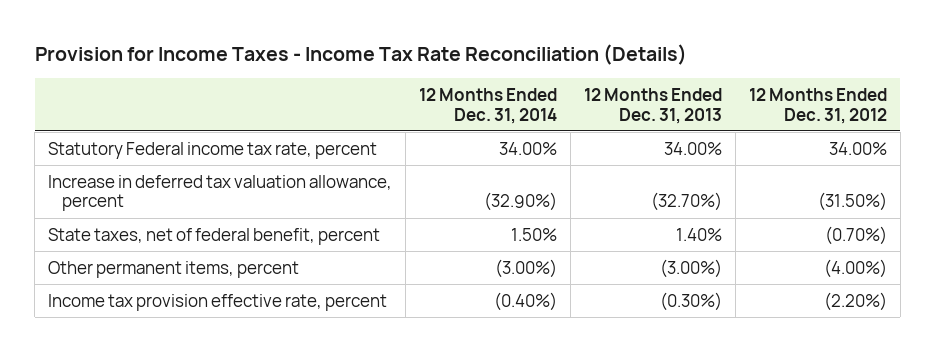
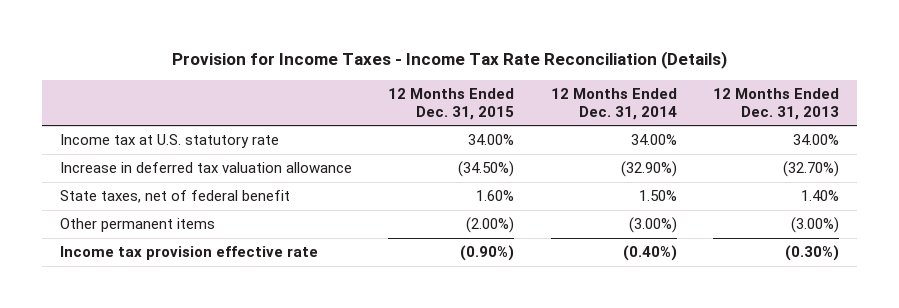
- | 12 Months Ended Dec. 31, 2014 | 12 Months Ended Dec. 31, 2013 | 12 Months Ended Dec. 31, 2012
+ | 12 Months Ended Dec. 31, 2015 | 12 Months Ended Dec. 31, 2014 | 12 Months Ended Dec. 31, 2013
- Statutory Federal income tax rate, percent | 34.00% | 34.00% | 34.00%
- Increase in deferred tax valuation allowance, percent | (32.90%) | (32.70%) | (31.50%)
- State taxes, net of federal benefit, percent | 1.50% | 1.40% | (0.70%)
- Other permanent items, percent | (3.00%) | (3.00%) | (4.00%)
- Income tax provision effective rate, percent | (0.40%) | (0.30%) | (2.20%)
+ Income tax at U.S. statutory rate | 34.00% | 34.00% | 34.00%
+ Increase in deferred tax valuation allowance | (34.50%) | (32.90%) | (32.70%)
+ State taxes, net of federal benefit | 1.60% | 1.50% | 1.40%
+ Other permanent items | (2.00%) | (3.00%) | (3.00%)
+ Income tax provision effective rate | (0.90%) | (0.40%) | (0.30%)

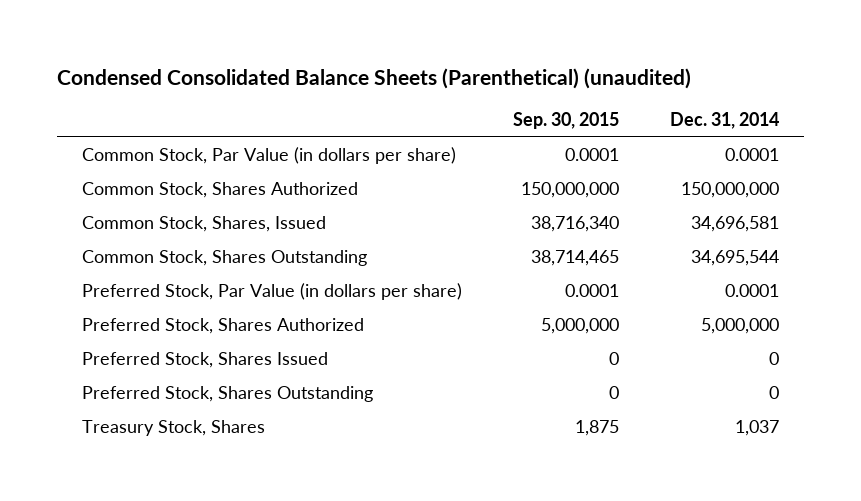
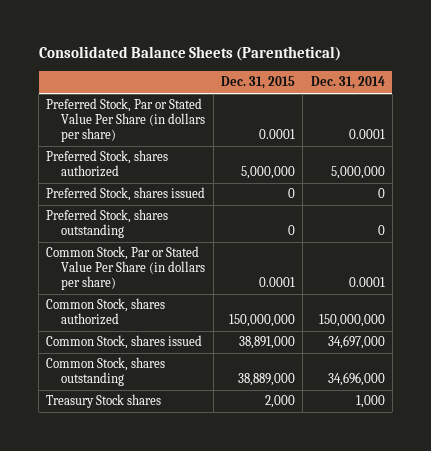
- Condensed Consolidated Balance Sheets (Parenthetical) (unaudited)
+ Consolidated Balance Sheets (Parenthetical)
- | Sep. 30, 2015 | Dec. 31, 2014
+ | Dec. 31, 2015 | Dec. 31, 2014
- Common Stock, Par Value (in dollars per share) | 0.0001 | 0.0001
- Common Stock, Shares Authorized | 150,000,000 | 150,000,000
- Common Stock, Shares, Issued | 38,716,340 | 34,696,581
- Common Stock, Shares Outstanding | 38,714,465 | 34,695,544
- Preferred Stock, Par Value (in dollars per share) | 0.0001 | 0.0001
- Preferred Stock, Shares Authorized | 5,000,000 | 5,000,000
- Preferred Stock, Shares Issued | 0 | 0
- Preferred Stock, Shares Outstanding | 0 | 0
- Treasury Stock, Shares | 1,875 | 1,037
+ Preferred Stock, Par or Stated Value Per Share (in dollars per share) | 0.0001 | 0.0001
+ Preferred Stock, shares authorized | 5,000,000 | 5,000,000
+ Preferred Stock, shares issued | 0 | 0
+ Preferred Stock, shares outstanding | 0 | 0
+ Common Stock, Par or Stated Value Per Share (in dollars per share) | 0.0001 | 0.0001
+ Common Stock, shares authorized | 150,000,000 | 150,000,000
+ Common Stock, shares issued | 38,891,000 | 34,697,000
+ Common Stock, shares outstanding | 38,889,000 | 34,696,000
+ Treasury Stock shares | 2,000 | 1,000

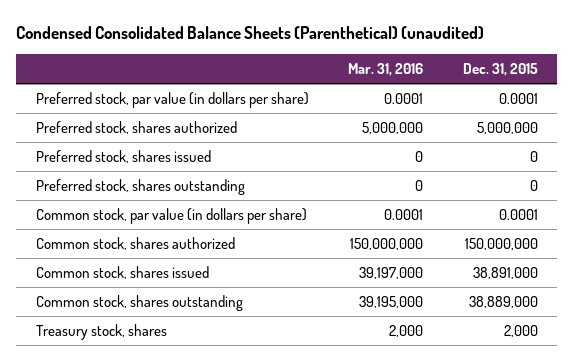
- Consolidated Balance Sheets (Parenthetical)
+ Condensed Consolidated Balance Sheets (Parenthetical) (unaudited)
- | Dec. 31, 2015 | Dec. 31, 2014
+ | Mar. 31, 2016 | Dec. 31, 2015
- Preferred Stock, Par or Stated Value Per Share (in dollars per share) | 0.0001 | 0.0001
- Preferred Stock, shares authorized | 5,000,000 | 5,000,000
- Preferred Stock, shares issued | 0 | 0
- Preferred Stock, shares outstanding | 0 | 0
- Common Stock, Par or Stated Value Per Share (in dollars per share) | 0.0001 | 0.0001
- Common Stock, shares authorized | 150,000,000 | 150,000,000
- Common Stock, shares issued | 38,891,000 | 34,697,000
- Common Stock, shares outstanding | 38,889,000 | 34,696,000
- Treasury Stock shares | 2,000 | 1,000
+ Preferred stock, par value (in dollars per share) | 0.0001 | 0.0001
+ Preferred stock, shares authorized | 5,000,000 | 5,000,000
+ Preferred stock, shares issued | 0 | 0
+ Preferred stock, shares outstanding | 0 | 0
+ Common stock, par value (in dollars per share) | 0.0001 | 0.0001
+ Common stock, shares authorized | 150,000,000 | 150,000,000
+ Common stock, shares issued | 39,197,000 | 38,891,000
+ Common stock, shares outstanding | 39,195,000 | 38,889,000
+ Treasury stock, shares | 2,000 | 2,000

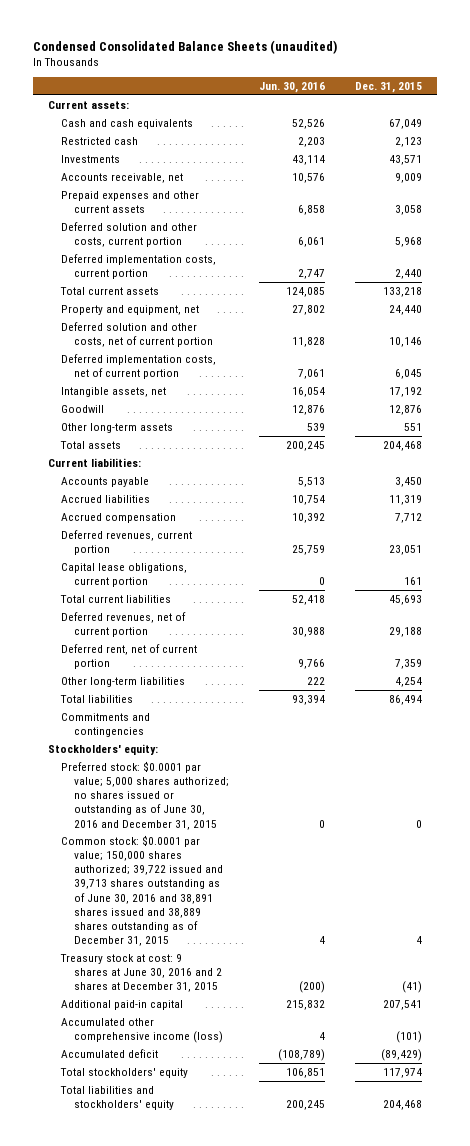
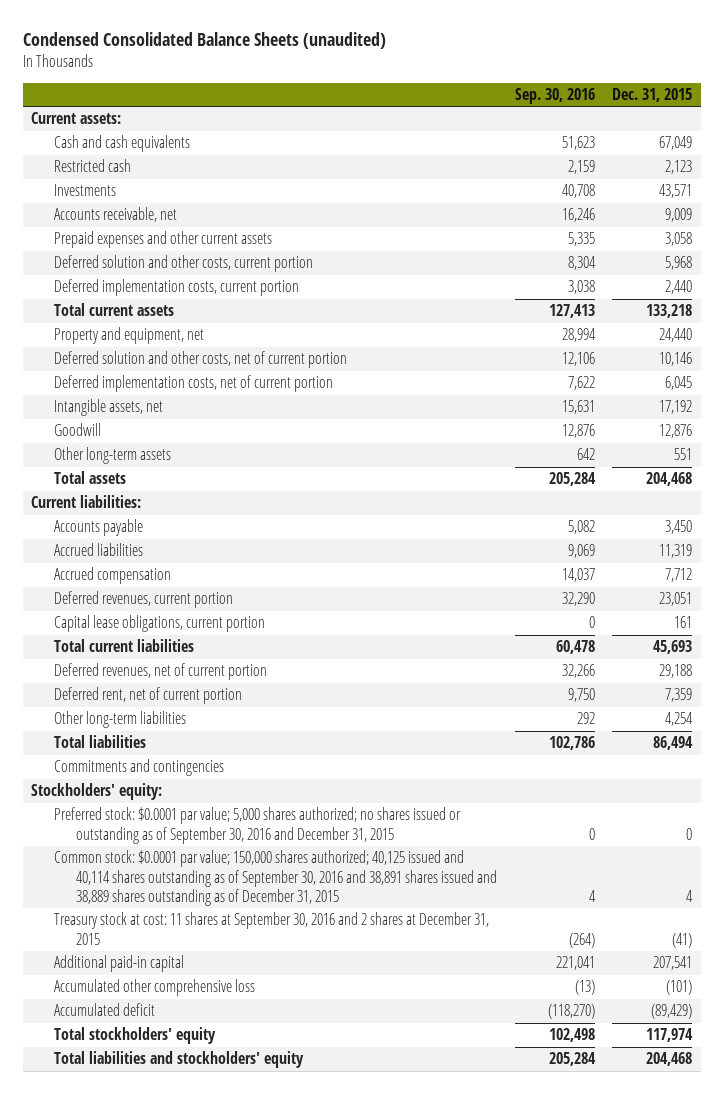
- | Jun. 30, 2016 | Dec. 31, 2015
+ | Sep. 30, 2016 | Dec. 31, 2015
- Preferred stock: $0.0001 par value; 5,000 shares authorized; no shares issued or outstanding as of June 30, 2016 and December 31, 2015 | 0 | 0
- Common stock: $0.0001 par value; 150,000 shares authorized; 39,722 issued and 39,713 shares outstanding as of June 30, 2016 and 38,891 shares issued and 38,889 shares outstanding as of December 31, 2015 | 4 | 4
- Treasury stock at cost: 9 shares at June 30, 2016 and 2 shares at December 31, 2015 | (200) | (41)
+ Preferred stock: $0.0001 par value; 5,000 shares authorized; no shares issued or outstanding as of September 30, 2016 and December 31, 2015 | 0 | 0
+ Common stock: $0.0001 par value; 150,000 shares authorized; 40,125 issued and 40,114 shares outstanding as of September 30, 2016 and 38,891 shares issued and 38,889 shares outstanding as of December 31, 2015 | 4 | 4
+ Treasury stock at cost: 11 shares at September 30, 2016 and 2 shares at December 31, 2015 | (264) | (41)
- Accumulated other comprehensive income (loss) | 4 | (101)
+ Accumulated other comprehensive loss | (13) | (101)

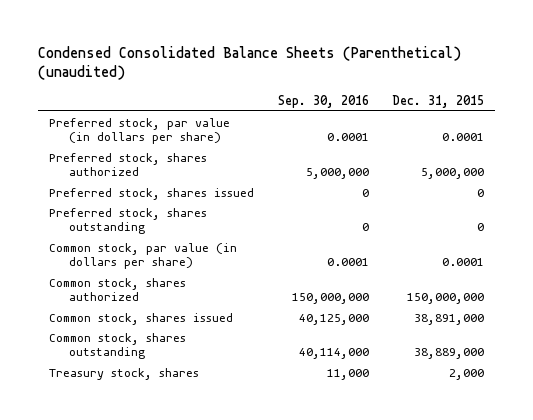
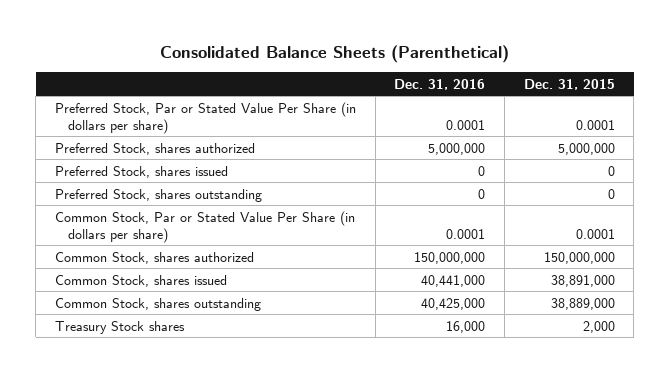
- Condensed Consolidated Balance Sheets (Parenthetical) (unaudited)
+ Consolidated Balance Sheets (Parenthetical)
- | Sep. 30, 2016 | Dec. 31, 2015
+ | Dec. 31, 2016 | Dec. 31, 2015
- Preferred stock, par value (in dollars per share) | 0.0001 | 0.0001
- Preferred stock, shares authorized | 5,000,000 | 5,000,000
- Preferred stock, shares issued | 0 | 0
- Preferred stock, shares outstanding | 0 | 0
- Common stock, par value (in dollars per share) | 0.0001 | 0.0001
- Common stock, shares authorized | 150,000,000 | 150,000,000
- Common stock, shares issued | 40,125,000 | 38,891,000
- Common stock, shares outstanding | 40,114,000 | 38,889,000
- Treasury stock, shares | 11,000 | 2,000
+ Preferred Stock, Par or Stated Value Per Share (in dollars per share) | 0.0001 | 0.0001
+ Preferred Stock, shares authorized | 5,000,000 | 5,000,000
+ Preferred Stock, shares issued | 0 | 0
+ Preferred Stock, shares outstanding | 0 | 0
+ Common Stock, Par or Stated Value Per Share (in dollars per share) | 0.0001 | 0.0001
+ Common Stock, shares authorized | 150,000,000 | 150,000,000
+ Common Stock, shares issued | 40,441,000 | 38,891,000
+ Common Stock, shares outstanding | 40,425,000 | 38,889,000
+ Treasury Stock shares | 16,000 | 2,000

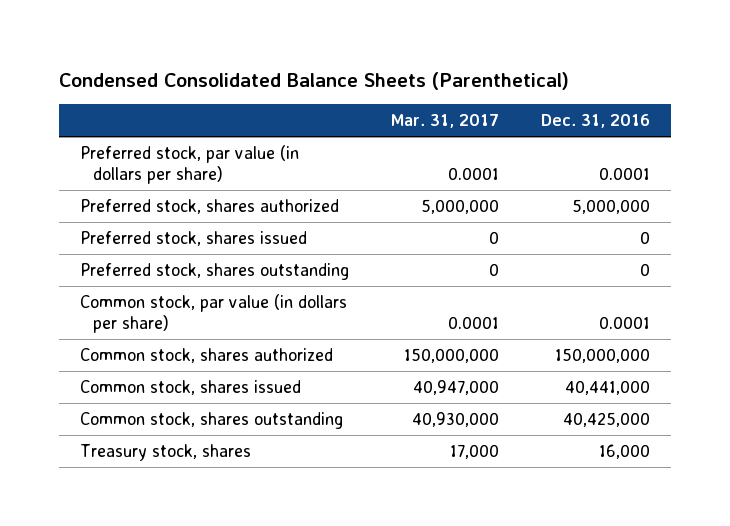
- Consolidated Balance Sheets (Parenthetical)
+ Condensed Consolidated Balance Sheets (Parenthetical)
- | Dec. 31, 2016 | Dec. 31, 2015
+ | Mar. 31, 2017 | Dec. 31, 2016
- Preferred Stock, Par or Stated Value Per Share (in dollars per share) | 0.0001 | 0.0001
- Preferred Stock, shares authorized | 5,000,000 | 5,000,000
- Preferred Stock, shares issued | 0 | 0
- Preferred Stock, shares outstanding | 0 | 0
- Common Stock, Par or Stated Value Per Share (in dollars per share) | 0.0001 | 0.0001
- Common Stock, shares authorized | 150,000,000 | 150,000,000
- Common Stock, shares issued | 40,441,000 | 38,891,000
- Common Stock, shares outstanding | 40,425,000 | 38,889,000
- Treasury Stock shares | 16,000 | 2,000
+ Preferred stock, par value (in dollars per share) | 0.0001 | 0.0001
+ Preferred stock, shares authorized | 5,000,000 | 5,000,000
+ Preferred stock, shares issued | 0 | 0
+ Preferred stock, shares outstanding | 0 | 0
+ Common stock, par value (in dollars per share) | 0.0001 | 0.0001
+ Common stock, shares authorized | 150,000,000 | 150,000,000
+ Common stock, shares issued | 40,947,000 | 40,441,000
+ Common stock, shares outstanding | 40,930,000 | 40,425,000
+ Treasury stock, shares | 17,000 | 16,000

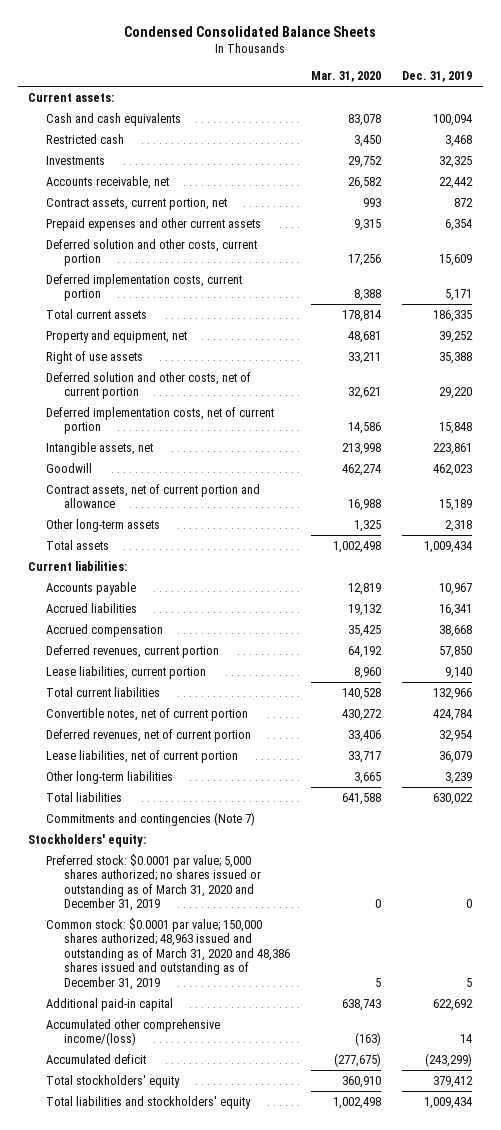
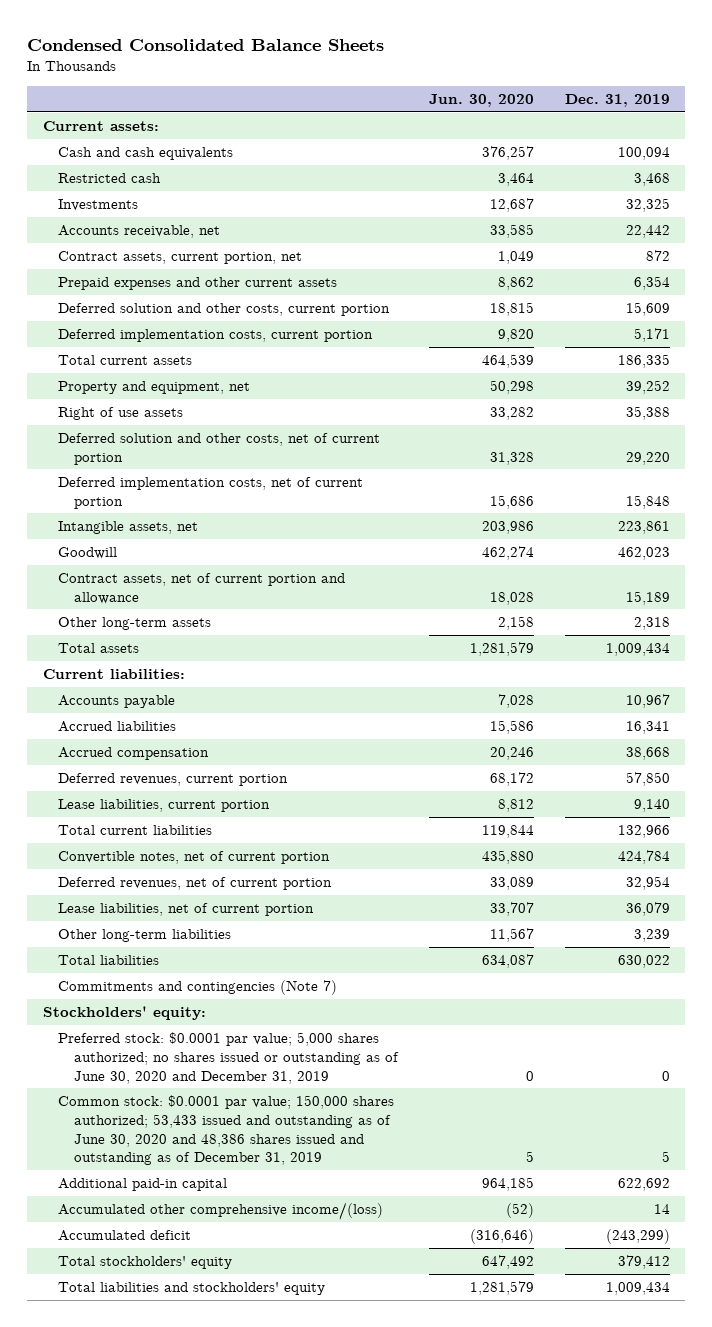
- | Mar. 31, 2020 | Dec. 31, 2019
+ | Jun. 30, 2020 | Dec. 31, 2019
- Preferred stock: $0.0001 par value; 5,000 shares authorized; no shares issued or outstanding as of March 31, 2020 and December 31, 2019 | 0 | 0
- Common stock: $0.0001 par value; 150,000 shares authorized; 48,963 issued and outstanding as of March 31, 2020 and 48,386 shares issued and outstanding as of December 31, 2019 | 5 | 5
+ Preferred stock: $0.0001 par value; 5,000 shares authorized; no shares issued or outstanding as of June 30, 2020 and December 31, 2019 | 0 | 0
+ Common stock: $0.0001 par value; 150,000 shares authorized; 53,433 issued and outstanding as of June 30, 2020 and 48,386 shares issued and outstanding as of December 31, 2019 | 5 | 5

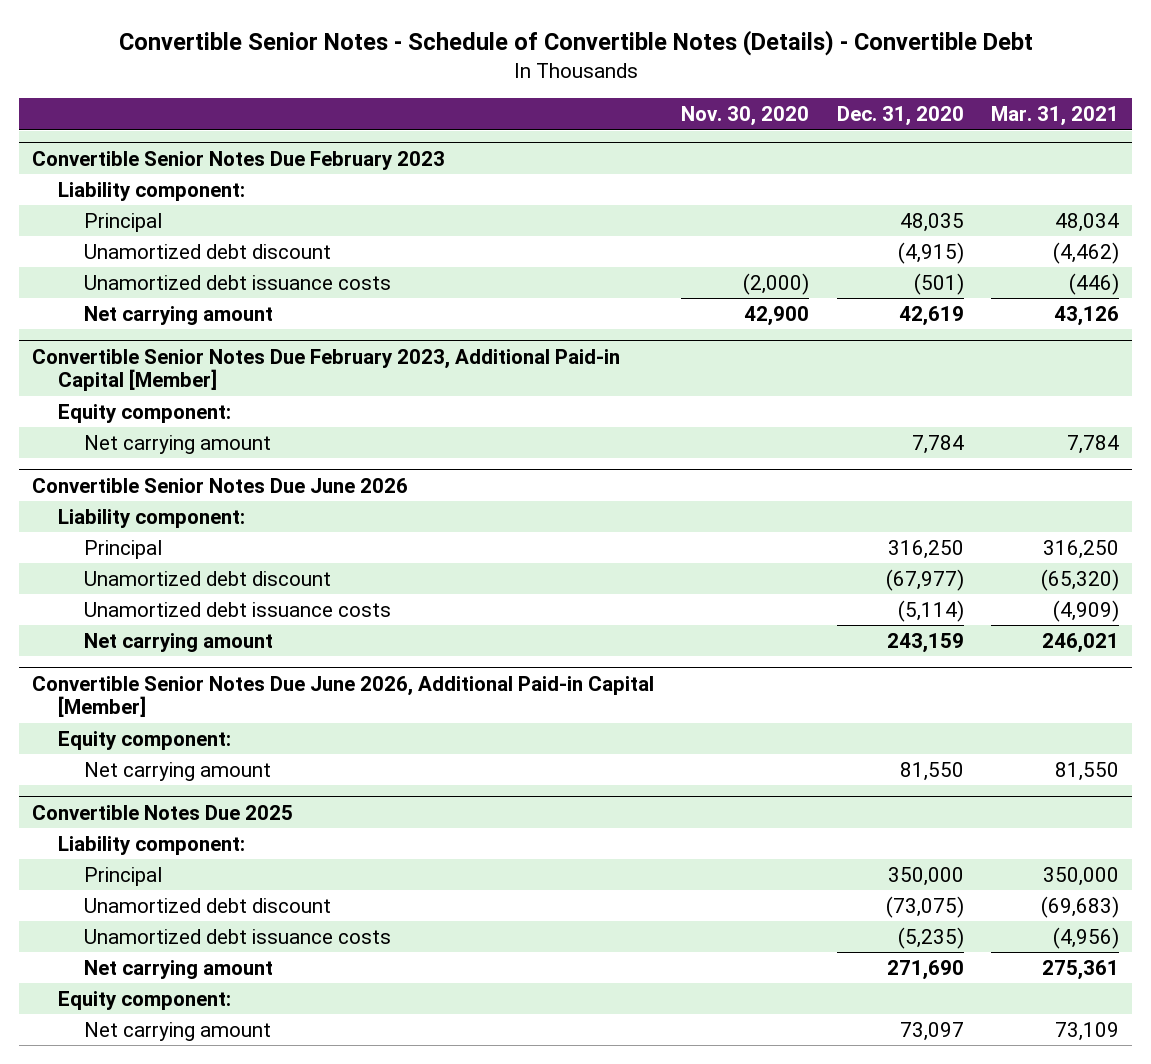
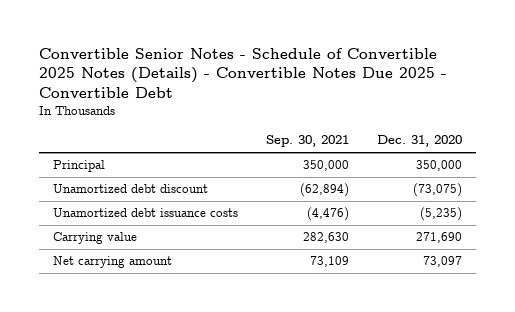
- Convertible Senior Notes - Schedule of Convertible Notes (Details) - Convertible Debt
+ Convertible Senior Notes - Schedule of Convertible 2025 Notes (Details) - Convertible Notes Due 2025 - Convertible Debt
- | Nov. 30, 2020 | Dec. 31, 2020 | Mar. 31, 2021
+ | Sep. 30, 2021 | Dec. 31, 2020
- Convertible Senior Notes Due February 2023
- Liability component:
- Principal | | 48,035 | 48,034
- Unamortized debt discount | | (4,915) | (4,462)
- Unamortized debt issuance costs | (2,000) | (501) | (446)
- Net carrying amount | 42,900 | 42,619 | 43,126
- Convertible Senior Notes Due February 2023, Additional Paid-in Capital [Member]
- Equity component:
- Net carrying amount | | 7,784 | 7,784
- Convertible Senior Notes Due June 2026
- Liability component:
- Principal | | 316,250 | 316,250
- Unamortized debt discount | | (67,977) | (65,320)
- Unamortized debt issuance costs | | (5,114) | (4,909)
- Net carrying amount | | 243,159 | 246,021
- Convertible Senior Notes Due June 2026, Additional Paid-in Capital [Member]
- Equity component:
- Net carrying amount | | 81,550 | 81,550
- Convertible Notes Due 2025
- Liability component:
- Net carrying amount | | 271,690 | 275,361
- Equity component:
+ Carrying value | 282,630 | 271,690

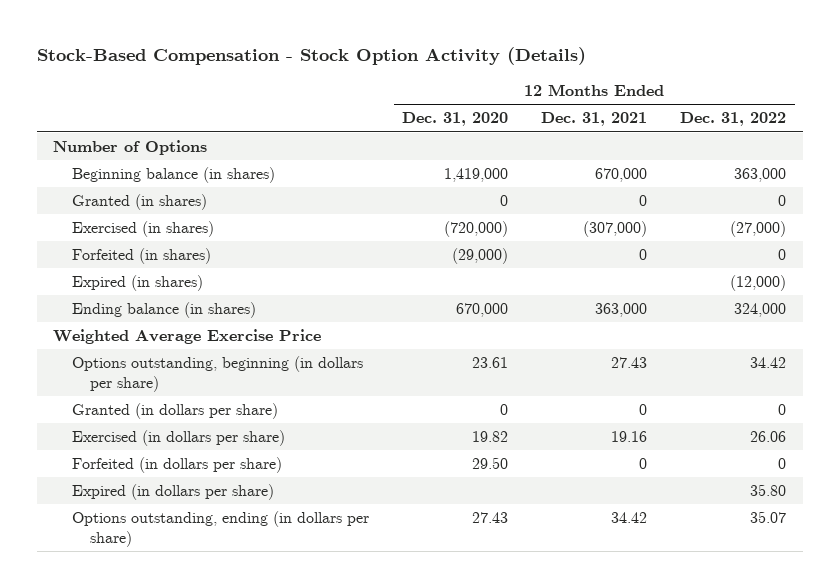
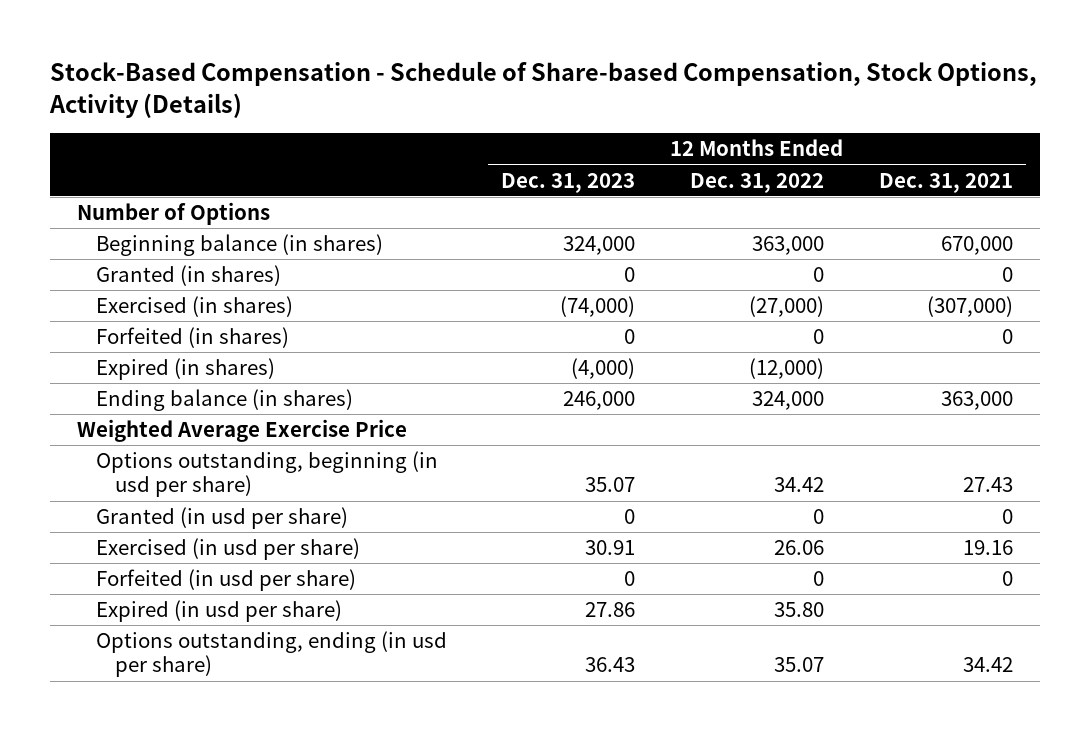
- Stock-Based Compensation - Stock Option Activity (Details)
+ Stock-Based Compensation - Schedule of Share-based Compensation, Stock Options, Activity (Details)
- | 12 Months Ended Dec. 31, 2020 | 12 Months Ended Dec. 31, 2021 | 12 Months Ended Dec. 31, 2022
+ | 12 Months Ended Dec. 31, 2023 | 12 Months Ended Dec. 31, 2022 | 12 Months Ended Dec. 31, 2021
- Options outstanding, beginning (in dollars per share) | 23.61 | 27.43 | 34.42
- Granted (in dollars per share) | 0 | 0 | 0
- Exercised (in dollars per share) | 19.82 | 19.16 | 26.06
- Forfeited (in dollars per share) | 29.50 | 0 | 0
- Expired (in dollars per share) | | | 35.80
- Options outstanding, ending (in dollars per share) | 27.43 | 34.42 | 35.07
+ Options outstanding, beginning (in usd per share) | 35.07 | 34.42 | 27.43
+ Granted (in usd per share) | 0 | 0 | 0
+ Exercised (in usd per share) | 30.91 | 26.06 | 19.16
+ Forfeited (in usd per share) | 0 | 0 | 0
+ Expired (in usd per share) | 27.86 | 35.80 |
+ Options outstanding, ending (in usd per share) | 36.43 | 35.07 | 34.42

